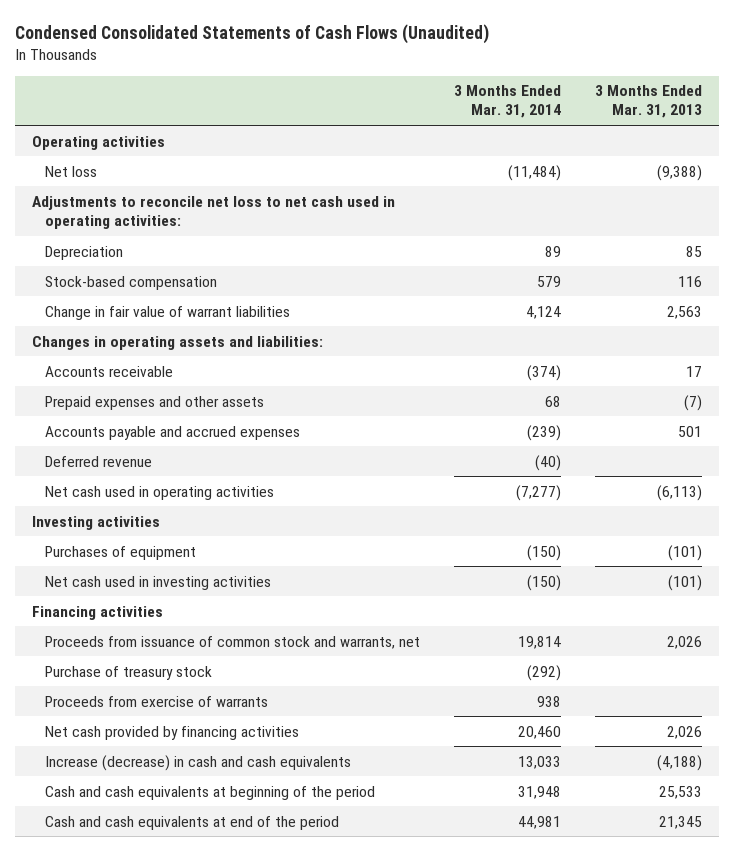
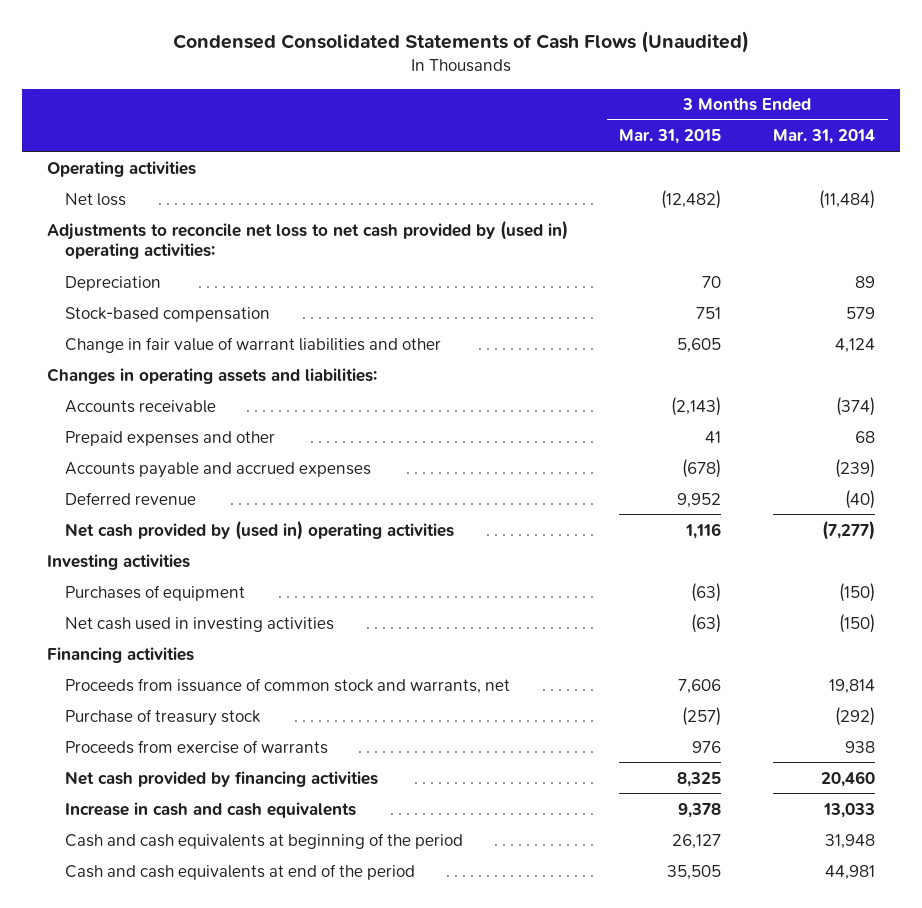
- | 3 Months Ended Mar. 31, 2014 | 3 Months Ended Mar. 31, 2013
+ | 3 Months Ended Mar. 31, 2015 | 3 Months Ended Mar. 31, 2014
- Adjustments to reconcile net loss to net cash used in operating activities:
+ Adjustments to reconcile net loss to net cash provided by (used in) operating activities:
- Change in fair value of warrant liabilities | 4,124 | 2,563
+ Change in fair value of warrant liabilities and other | 5,605 | 4,124
- Prepaid expenses and other assets | 68 | (7)
+ Prepaid expenses and other | 41 | 68
- Net cash used in operating activities | (7,277) | (6,113)
+ Net cash provided by (used in) operating activities | 1,116 | (7,277)
- Increase (decrease) in cash and cash equivalents | 13,033 | (4,188)
+ Increase in cash and cash equivalents | 9,378 | 13,033

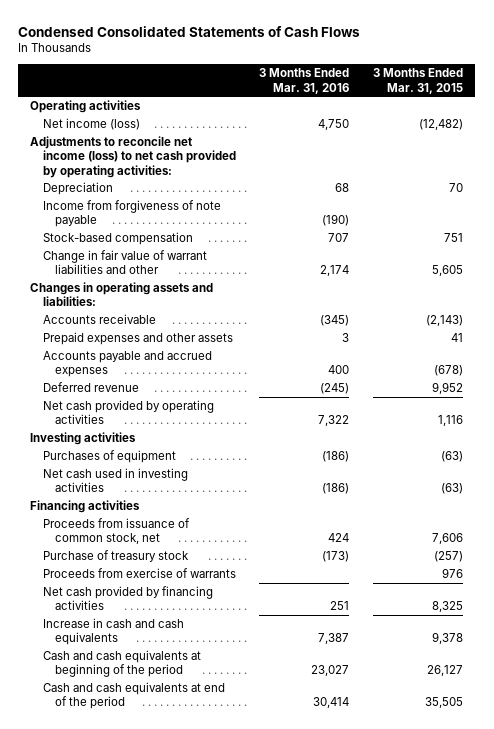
- Condensed Consolidated Statements of Cash Flows (Unaudited)
+ Condensed Consolidated Statements of Cash Flows
- | 3 Months Ended Mar. 31, 2015 | 3 Months Ended Mar. 31, 2014
+ | 3 Months Ended Mar. 31, 2016 | 3 Months Ended Mar. 31, 2015
- Net loss | (12,482) | (11,484)
- Adjustments to reconcile net loss to net cash provided by (used in) operating activities:
+ Net income (loss) | 4,750 | (12,482)
+ Adjustments to reconcile net income (loss) to net cash provided by operating activities:
+ Income from forgiveness of note payable | (190) |
- Prepaid expenses and other | 41 | 68
+ Prepaid expenses and other assets | 3 | 41
- Net cash provided by (used in) operating activities | 1,116 | (7,277)
+ Net cash provided by operating activities | 7,322 | 1,116
- Proceeds from issuance of common stock and warrants, net | 7,606 | 19,814
+ Proceeds from issuance of common stock, net | 424 | 7,606

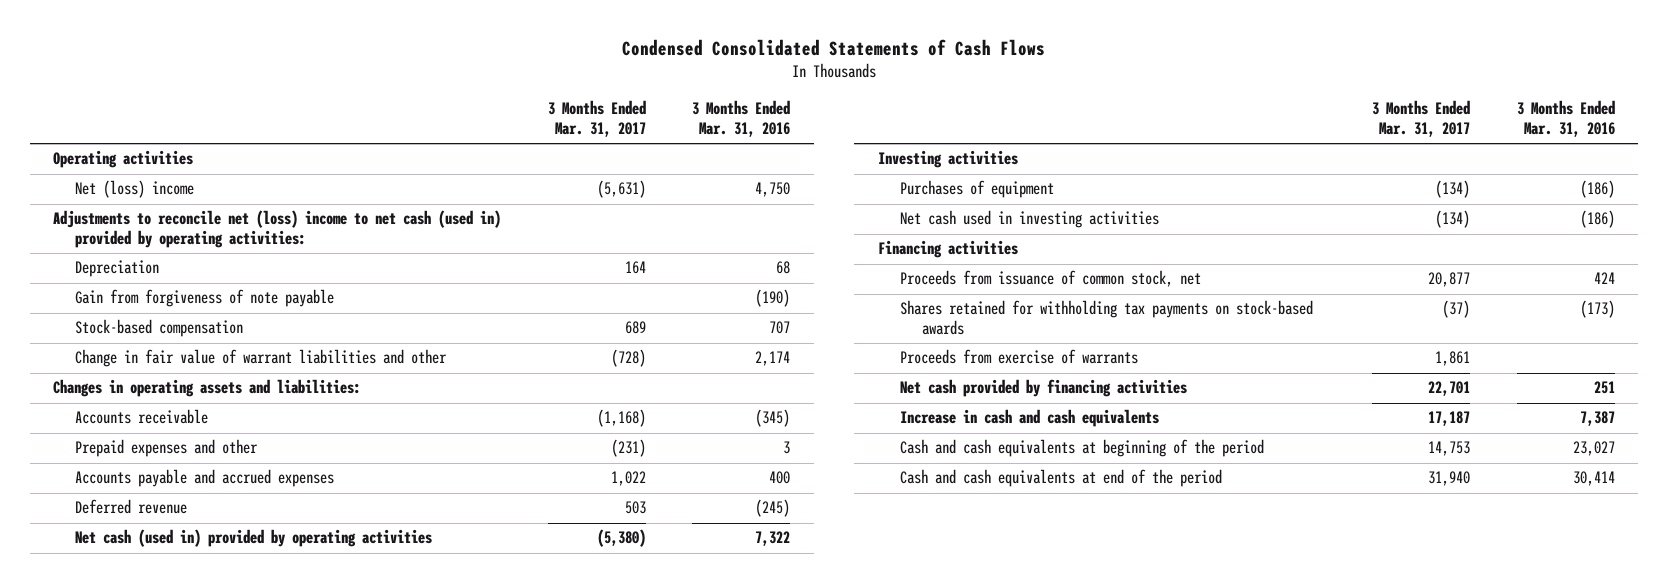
- | 3 Months Ended Mar. 31, 2016 | 3 Months Ended Mar. 31, 2015
+ | 3 Months Ended Mar. 31, 2017 | 3 Months Ended Mar. 31, 2016
- Net income (loss) | 4,750 | (12,482)
- Adjustments to reconcile net income (loss) to net cash provided by operating activities:
+ Net (loss) income | (5,631) | 4,750
+ Adjustments to reconcile net (loss) income to net cash (used in) provided by operating activities:
- Income from forgiveness of note payable | (190) |
+ Gain from forgiveness of note payable | | (190)
- Prepaid expenses and other assets | 3 | 41
+ Prepaid expenses and other | (231) | 3
- Net cash provided by operating activities | 7,322 | 1,116
+ Net cash (used in) provided by operating activities | (5,380) | 7,322
- Purchase of treasury stock | (173) | (257)
+ Shares retained for withholding tax payments on stock-based awards | (37) | (173)

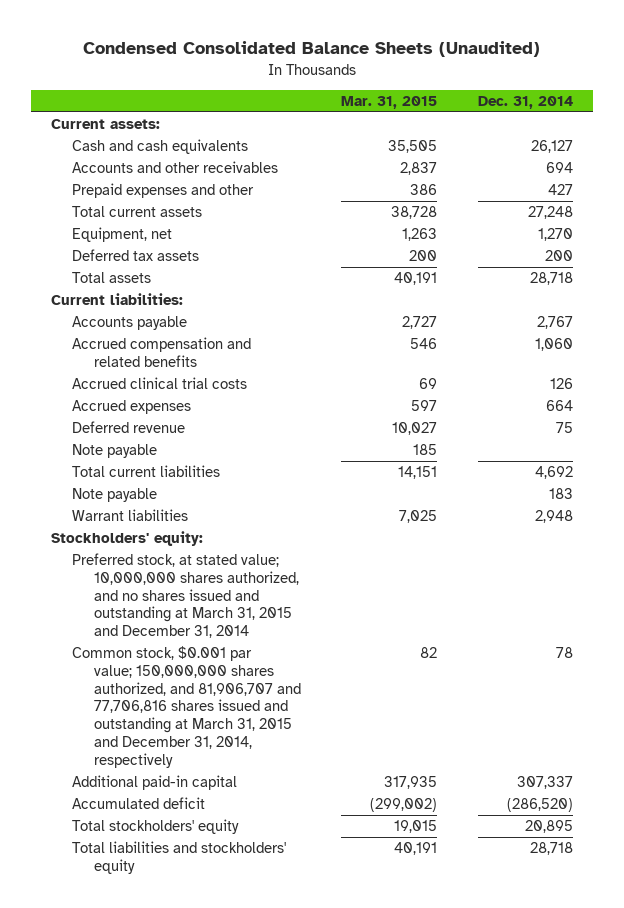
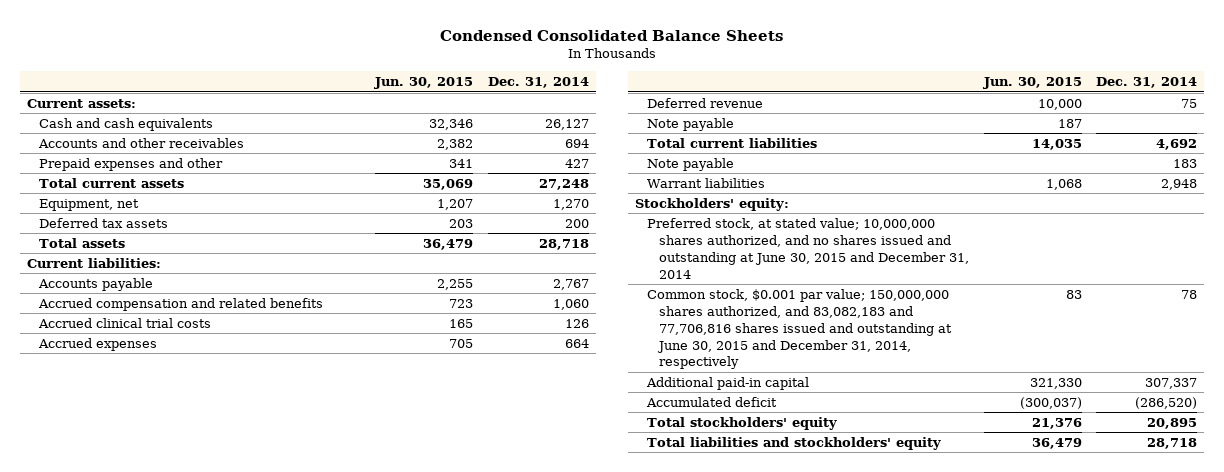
- Condensed Consolidated Balance Sheets (Unaudited)
+ Condensed Consolidated Balance Sheets
- | Mar. 31, 2015 | Dec. 31, 2014
+ | Jun. 30, 2015 | Dec. 31, 2014
- Preferred stock, at stated value; 10,000,000 shares authorized, and no shares issued and outstanding at March 31, 2015 and December 31, 2014
- Common stock, $0.001 par value; 150,000,000 shares authorized, and 81,906,707 and 77,706,816 shares issued and outstanding at March 31, 2015 and December 31, 2014, respectively | 82 | 78
+ Preferred stock, at stated value; 10,000,000 shares authorized, and no shares issued and outstanding at June 30, 2015 and December 31, 2014
+ Common stock, $0.001 par value; 150,000,000 shares authorized, and 83,082,183 and 77,706,816 shares issued and outstanding at June 30, 2015 and December 31, 2014, respectively | 83 | 78

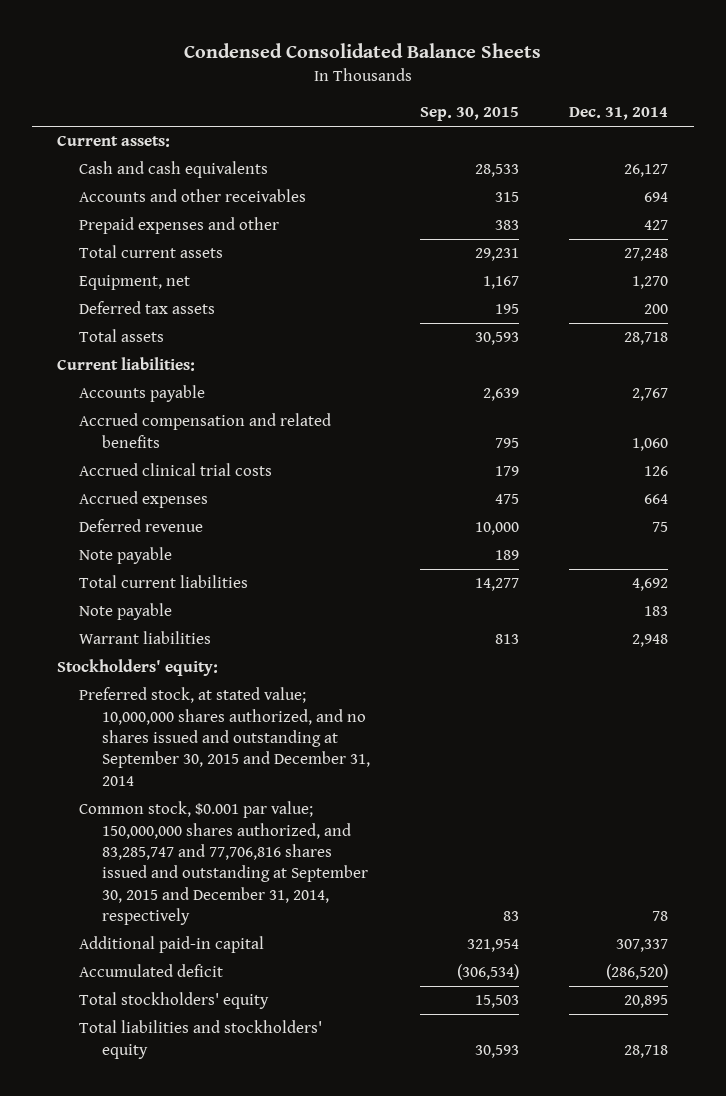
- | Jun. 30, 2015 | Dec. 31, 2014
+ | Sep. 30, 2015 | Dec. 31, 2014
- Preferred stock, at stated value; 10,000,000 shares authorized, and no shares issued and outstanding at June 30, 2015 and December 31, 2014
- Common stock, $0.001 par value; 150,000,000 shares authorized, and 83,082,183 and 77,706,816 shares issued and outstanding at June 30, 2015 and December 31, 2014, respectively | 83 | 78
+ Preferred stock, at stated value; 10,000,000 shares authorized, and no shares issued and outstanding at September 30, 2015 and December 31, 2014
+ Common stock, $0.001 par value; 150,000,000 shares authorized, and 83,285,747 and 77,706,816 shares issued and outstanding at September 30, 2015 and December 31, 2014, respectively | 83 | 78

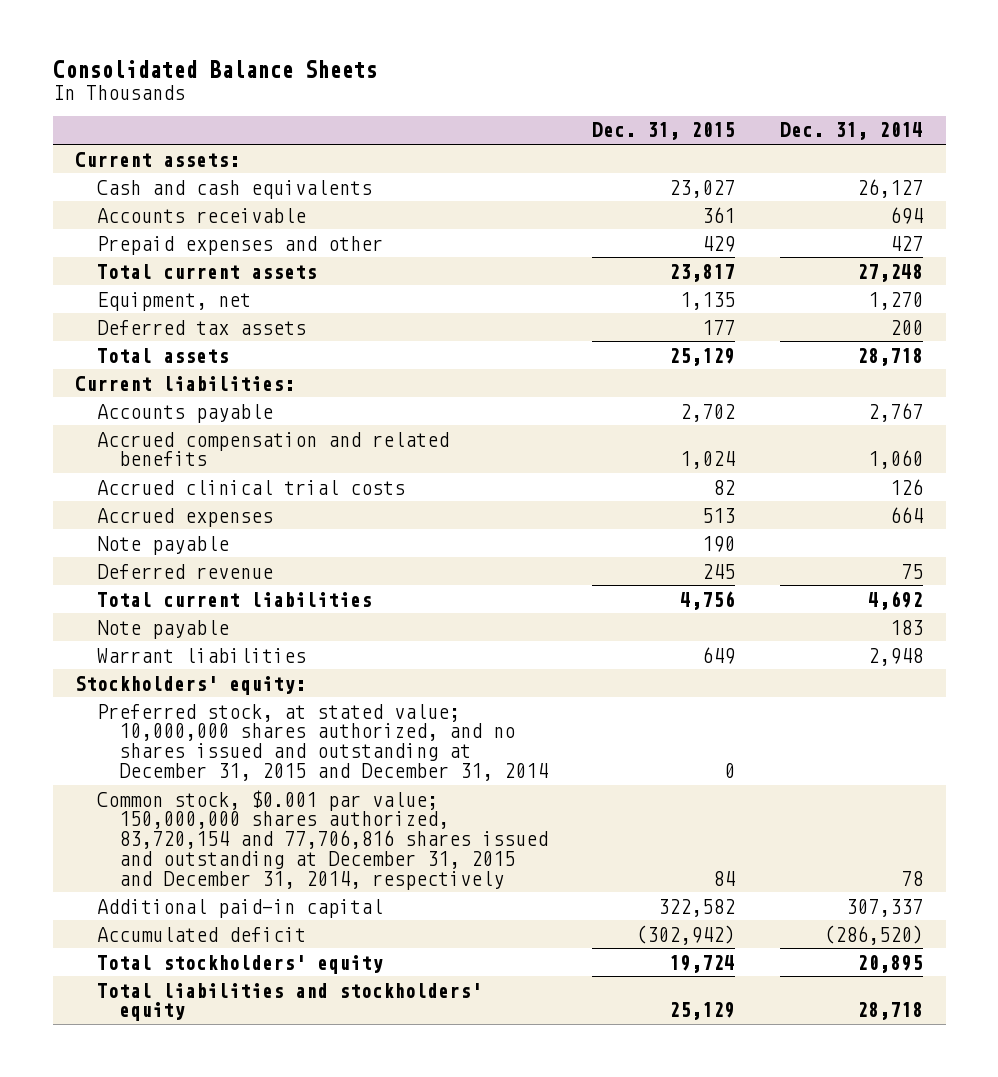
- Condensed Consolidated Balance Sheets
+ Consolidated Balance Sheets
- | Sep. 30, 2015 | Dec. 31, 2014
+ | Dec. 31, 2015 | Dec. 31, 2014
- Accounts and other receivables | 315 | 694
+ Accounts receivable | 361 | 694
moved down: Deferred revenue | 245 | 75
- Preferred stock, at stated value; 10,000,000 shares authorized, and no shares issued and outstanding at September 30, 2015 and December 31, 2014
- Common stock, $0.001 par value; 150,000,000 shares authorized, and 83,285,747 and 77,706,816 shares issued and outstanding at September 30, 2015 and December 31, 2014, respectively | 83 | 78
+ Preferred stock, at stated value; 10,000,000 shares authorized, and no shares issued and outstanding at December 31, 2015 and December 31, 2014 | 0 |
+ Common stock, $0.001 par value; 150,000,000 shares authorized, 83,720,154 and 77,706,816 shares issued and outstanding at December 31, 2015 and December 31, 2014, respectively | 84 | 78

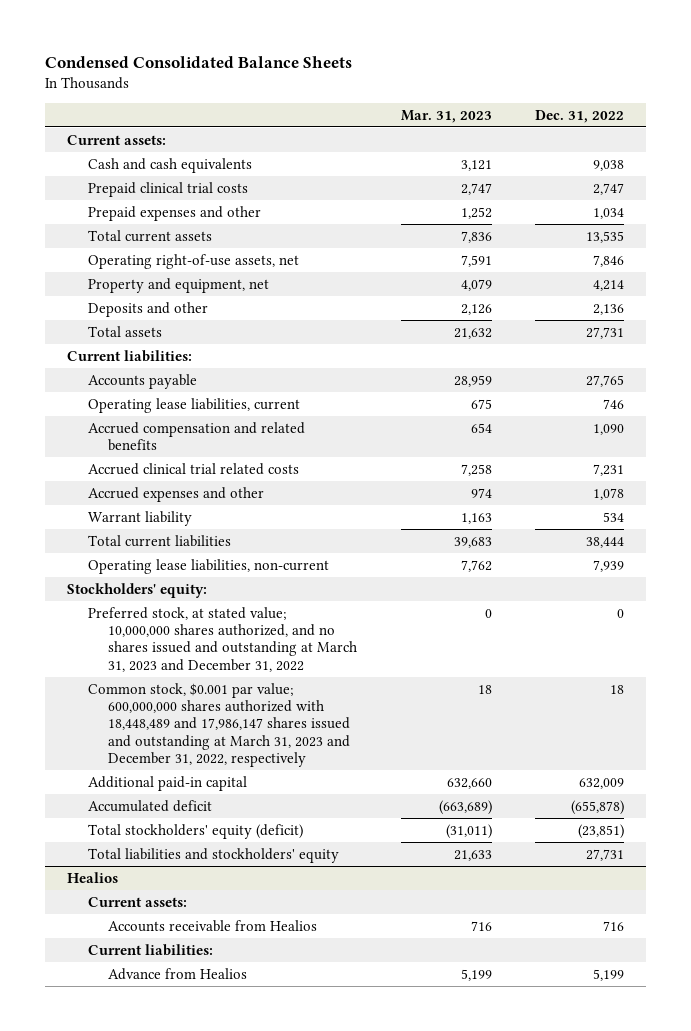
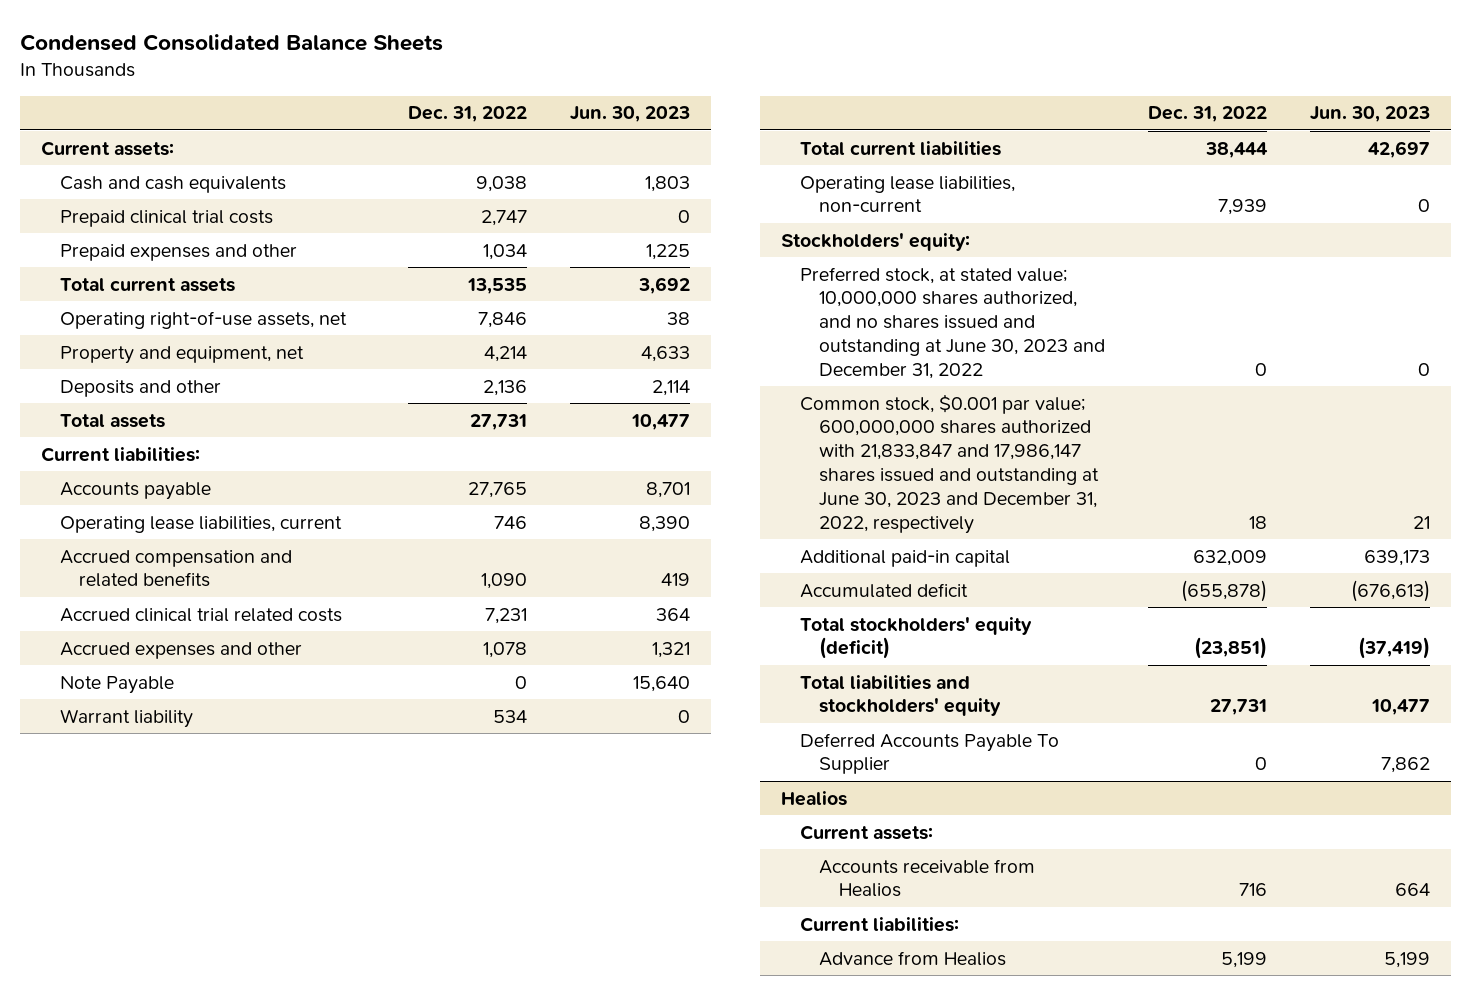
- | Mar. 31, 2023 | Dec. 31, 2022
+ | Dec. 31, 2022 | Jun. 30, 2023
+ Note Payable | 0 | 15,640
- Preferred stock, at stated value; 10,000,000 shares authorized, and no shares issued and outstanding at March 31, 2023 and December 31, 2022 | 0 | 0
- Common stock, $0.001 par value; 600,000,000 shares authorized with 18,448,489 and 17,986,147 shares issued and outstanding at March 31, 2023 and December 31, 2022, respectively | 18 | 18
+ Preferred stock, at stated value; 10,000,000 shares authorized, and no shares issued and outstanding at June 30, 2023 and December 31, 2022 | 0 | 0
+ Common stock, $0.001 par value; 600,000,000 shares authorized with 21,833,847 and 17,986,147 shares issued and outstanding at June 30, 2023 and December 31, 2022, respectively | 18 | 21
+ Deferred Accounts Payable To Supplier | 0 | 7,862

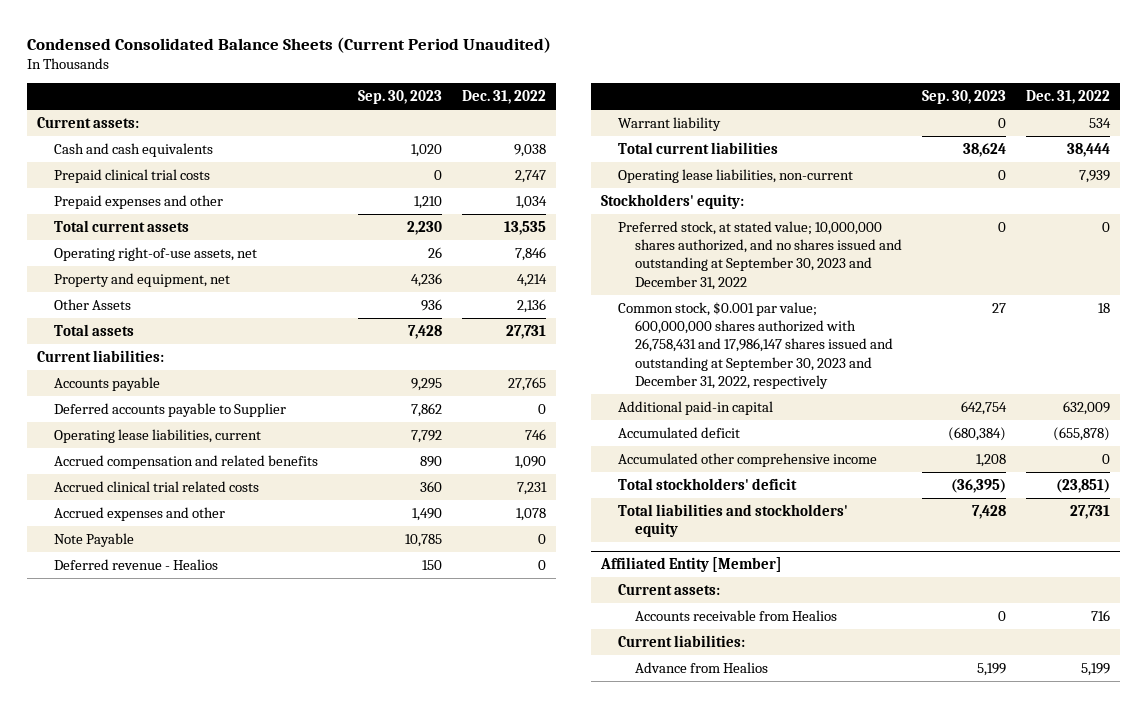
- Condensed Consolidated Balance Sheets
+ Condensed Consolidated Balance Sheets (Current Period Unaudited)
- | Dec. 31, 2022 | Jun. 30, 2023
+ | Sep. 30, 2023 | Dec. 31, 2022
- Deposits and other | 2,136 | 2,114
+ Other Assets | 936 | 2,136
+ Deferred accounts payable to Supplier | 7,862 | 0
+ Deferred revenue - Healios | 150 | 0
- Preferred stock, at stated value; 10,000,000 shares authorized, and no shares issued and outstanding at June 30, 2023 and December 31, 2022 | 0 | 0
- Common stock, $0.001 par value; 600,000,000 shares authorized with 21,833,847 and 17,986,147 shares issued and outstanding at June 30, 2023 and December 31, 2022, respectively | 18 | 21
+ Preferred stock, at stated value; 10,000,000 shares authorized, and no shares issued and outstanding at September 30, 2023 and December 31, 2022 | 0 | 0
+ Common stock, $0.001 par value; 600,000,000 shares authorized with 26,758,431 and 17,986,147 shares issued and outstanding at September 30, 2023 and December 31, 2022, respectively | 27 | 18
- Total stockholders' equity (deficit) | (23,851) | (37,419)
+ Accumulated other comprehensive income | 1,208 | 0
+ Total stockholders' deficit | (36,395) | (23,851)
- Deferred Accounts Payable To Supplier | 0 | 7,862
- Healios
+ Affiliated Entity [Member]

